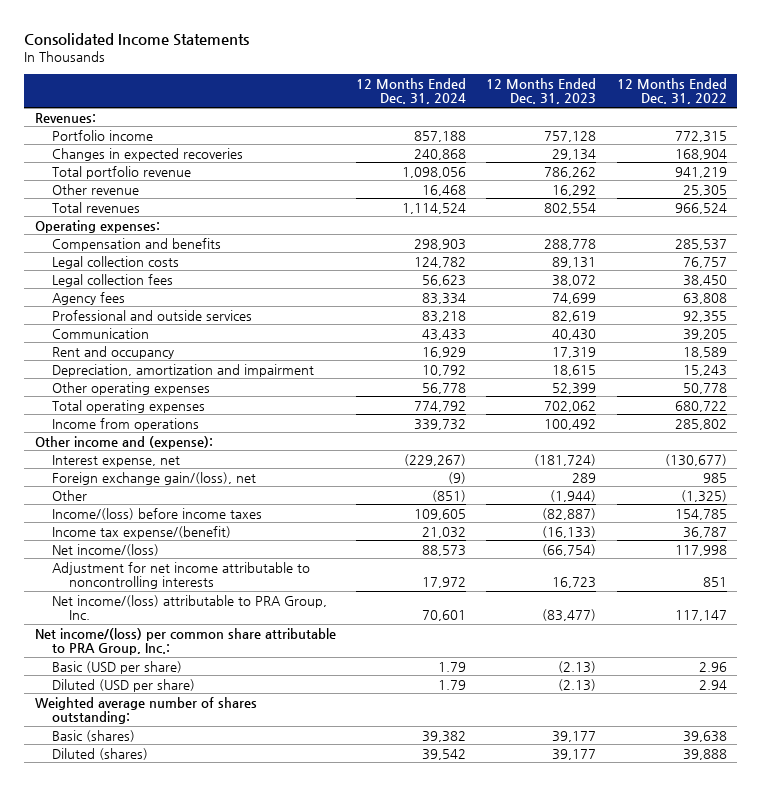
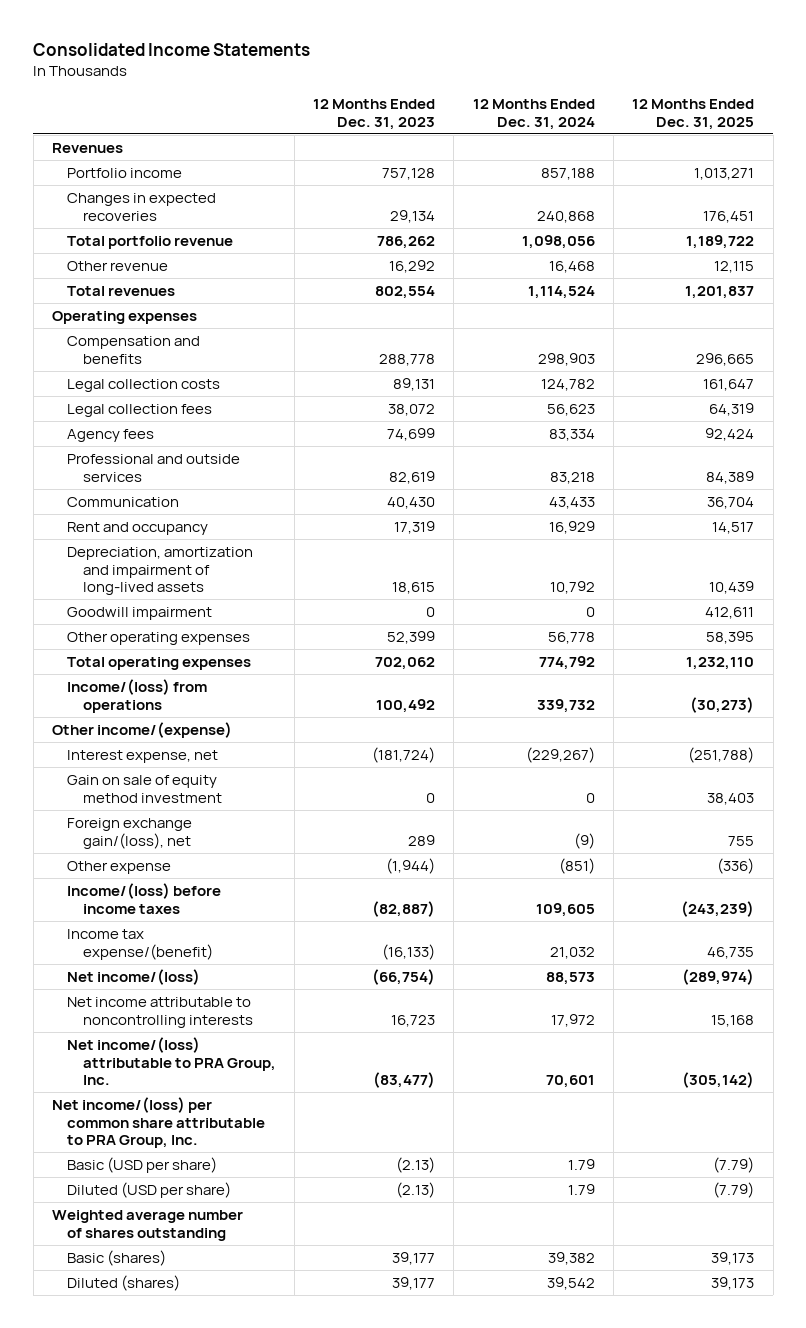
- | 12 Months Ended Dec. 31, 2024 | 12 Months Ended Dec. 31, 2023 | 12 Months Ended Dec. 31, 2022
+ | 12 Months Ended Dec. 31, 2023 | 12 Months Ended Dec. 31, 2024 | 12 Months Ended Dec. 31, 2025
- Revenues:
+ Revenues
- Operating expenses:
+ Operating expenses
- Depreciation, amortization and impairment | 10,792 | 18,615 | 15,243
+ Depreciation, amortization and impairment of long-lived assets | 18,615 | 10,792 | 10,439
+ Goodwill impairment | 0 | 0 | 412,611
- Income from operations | 339,732 | 100,492 | 285,802
- Other income and (expense):
+ Income/(loss) from operations | 100,492 | 339,732 | (30,273)
+ Other income/(expense)
+ Gain on sale of equity method investment | 0 | 0 | 38,403
- Other | (851) | (1,944) | (1,325)
+ Other expense | (1,944) | (851) | (336)
- Adjustment for net income attributable to noncontrolling interests | 17,972 | 16,723 | 851
+ Net income attributable to noncontrolling interests | 16,723 | 17,972 | 15,168
- Net income/(loss) per common share attributable to PRA Group, Inc.:
+ Net income/(loss) per common share attributable to PRA Group, Inc.
- Weighted average number of shares outstanding:
+ Weighted average number of shares outstanding

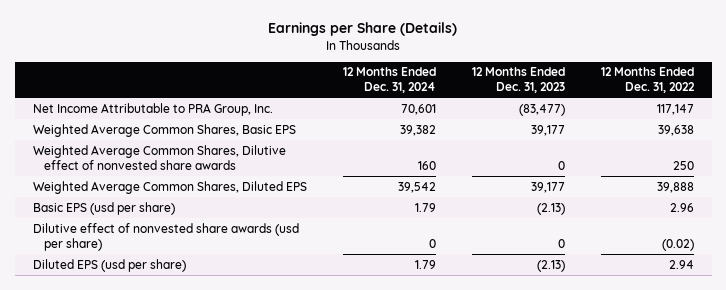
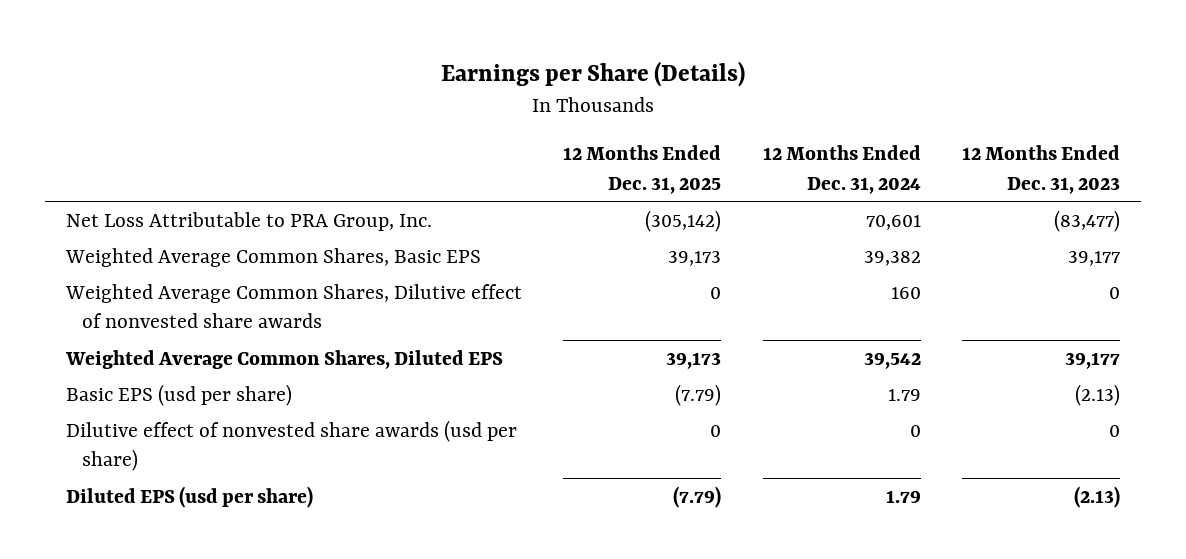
- | 12 Months Ended Dec. 31, 2024 | 12 Months Ended Dec. 31, 2023 | 12 Months Ended Dec. 31, 2022
+ | 12 Months Ended Dec. 31, 2025 | 12 Months Ended Dec. 31, 2024 | 12 Months Ended Dec. 31, 2023
- Net Income Attributable to PRA Group, Inc. | 70,601 | (83,477) | 117,147
+ Net Loss Attributable to PRA Group, Inc. | (305,142) | 70,601 | (83,477)

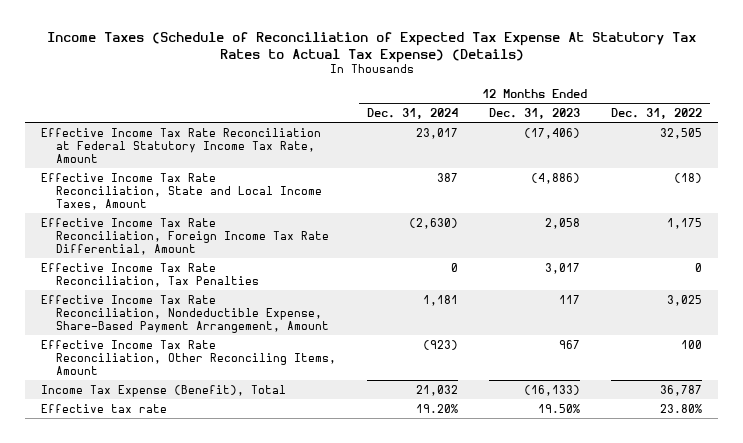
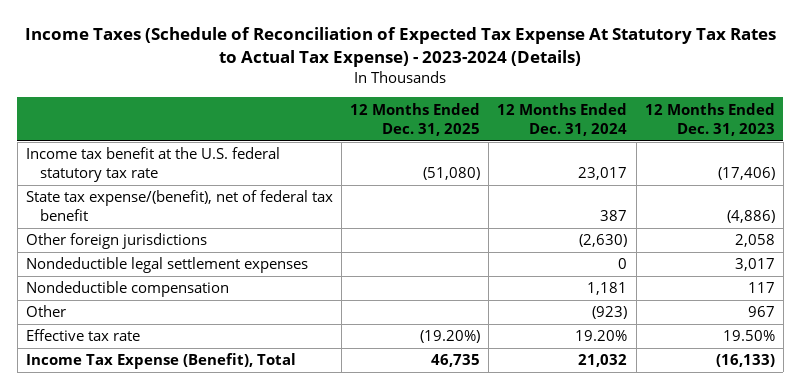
- Income Taxes (Schedule of Reconciliation of Expected Tax Expense At Statutory Tax Rates to Actual Tax Expense) (Details)
+ Income Taxes (Schedule of Reconciliation of Expected Tax Expense At Statutory Tax Rates to Actual Tax Expense) - 2023-2024 (Details)
- | 12 Months Ended Dec. 31, 2024 | 12 Months Ended Dec. 31, 2023 | 12 Months Ended Dec. 31, 2022
+ | 12 Months Ended Dec. 31, 2025 | 12 Months Ended Dec. 31, 2024 | 12 Months Ended Dec. 31, 2023
- Effective Income Tax Rate Reconciliation at Federal Statutory Income Tax Rate, Amount | 23,017 | (17,406) | 32,505
- Effective Income Tax Rate Reconciliation, State and Local Income Taxes, Amount | 387 | (4,886) | (18)
- Effective Income Tax Rate Reconciliation, Foreign Income Tax Rate Differential, Amount | (2,630) | 2,058 | 1,175
- Effective Income Tax Rate Reconciliation, Tax Penalties | 0 | 3,017 | 0
- Effective Income Tax Rate Reconciliation, Nondeductible Expense, Share-Based Payment Arrangement, Amount | 1,181 | 117 | 3,025
- Effective Income Tax Rate Reconciliation, Other Reconciling Items, Amount | (923) | 967 | 100
+ Income tax benefit at the U.S. federal statutory tax rate | (51,080) | 23,017 | (17,406)
+ State tax expense/(benefit), net of federal tax benefit | | 387 | (4,886)
+ Other foreign jurisdictions | | (2,630) | 2,058
+ Nondeductible legal settlement expenses | | 0 | 3,017
+ Nondeductible compensation | | 1,181 | 117
+ Other | | (923) | 967
moved down: Income Tax Expense (Benefit), Total | 46,735 | 21,032 | (16,133)

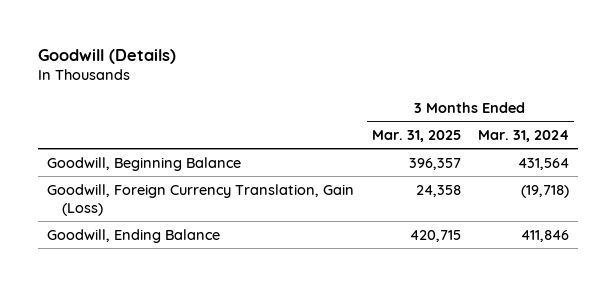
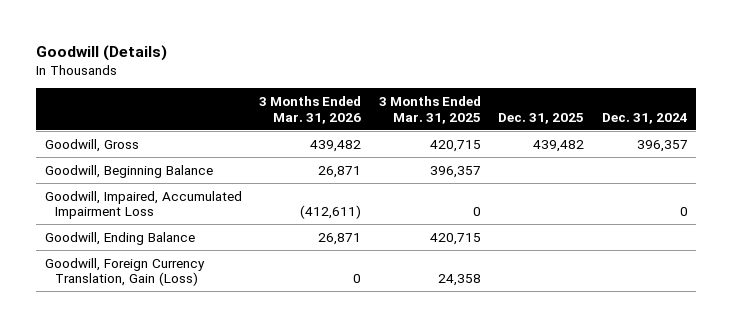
- | 3 Months Ended Mar. 31, 2025 | 3 Months Ended Mar. 31, 2024
+ | 3 Months Ended Mar. 31, 2026 | 3 Months Ended Mar. 31, 2025 | Dec. 31, 2025 | Dec. 31, 2024
+ Goodwill, Gross | 439,482 | 420,715 | 439,482 | 396,357
+ Goodwill, Impaired, Accumulated Impairment Loss | (412,611) | 0 | | 0
moved down: Goodwill, Foreign Currency Translation, Gain (Loss) | 0 | 24,358 | |

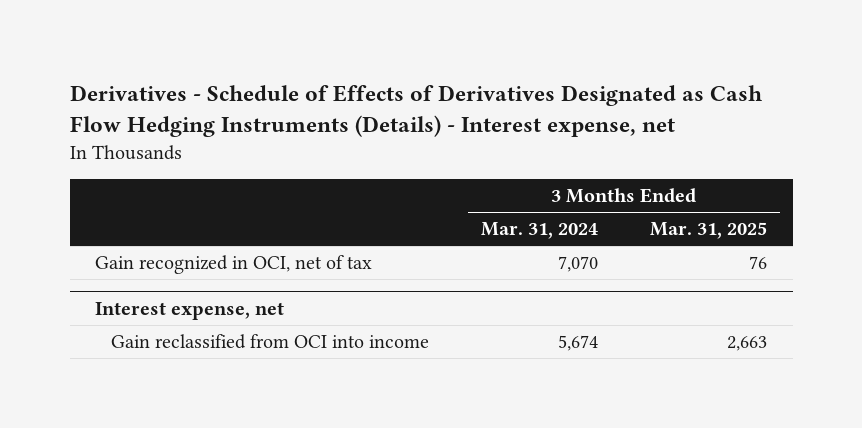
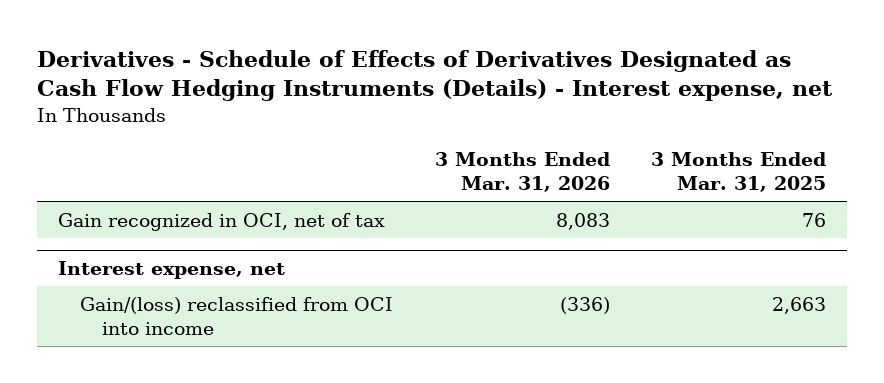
- | 3 Months Ended Mar. 31, 2024 | 3 Months Ended Mar. 31, 2025
+ | 3 Months Ended Mar. 31, 2026 | 3 Months Ended Mar. 31, 2025
@ Interest expense, net
- Gain reclassified from OCI into income | 5,674 | 2,663
+ Gain/(loss) reclassified from OCI into income | (336) | 2,663

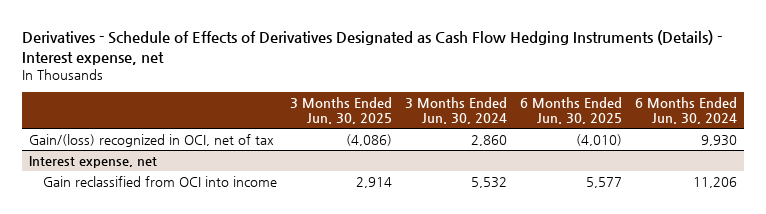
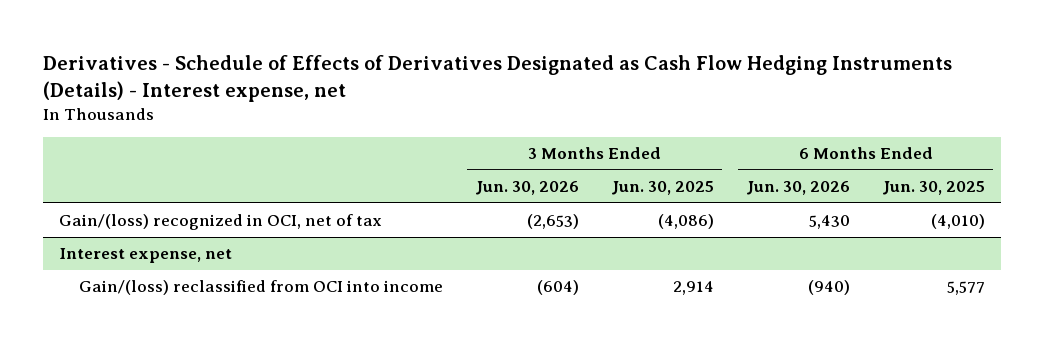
- | 3 Months Ended Jun. 30, 2025 | 3 Months Ended Jun. 30, 2024 | 6 Months Ended Jun. 30, 2025 | 6 Months Ended Jun. 30, 2024
+ | 3 Months Ended Jun. 30, 2026 | 3 Months Ended Jun. 30, 2025 | 6 Months Ended Jun. 30, 2026 | 6 Months Ended Jun. 30, 2025
@ Interest expense, net
- Gain reclassified from OCI into income | 2,914 | 5,532 | 5,577 | 11,206
+ Gain/(loss) reclassified from OCI into income | (604) | 2,914 | (940) | 5,577

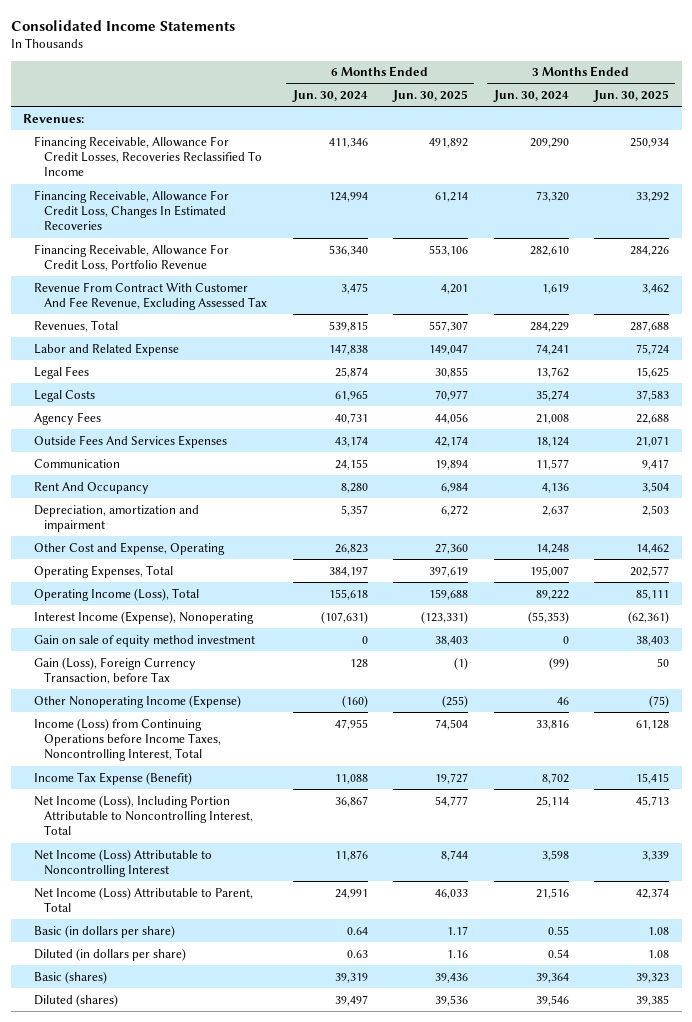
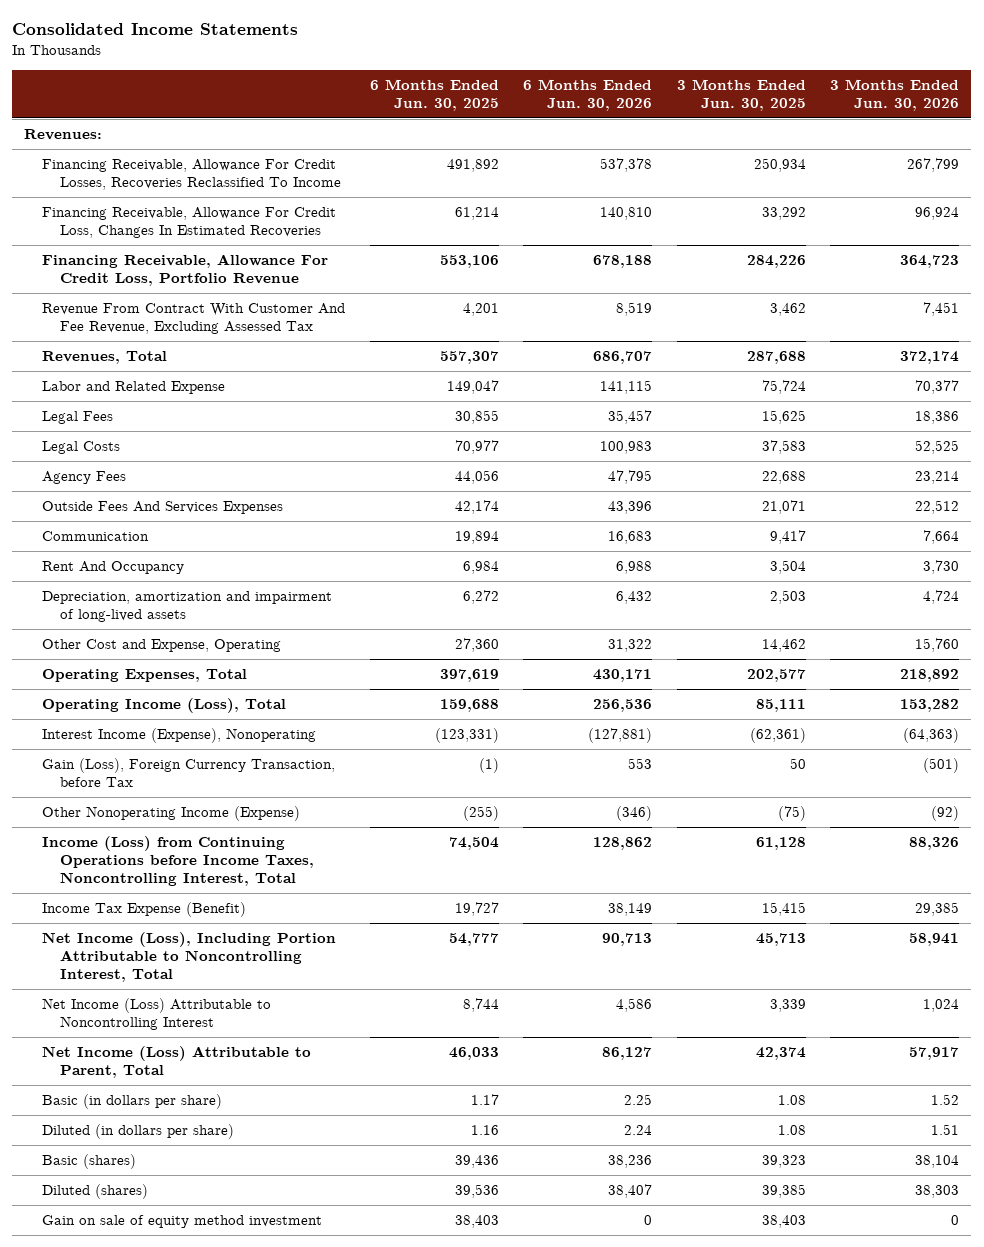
- | 6 Months Ended Jun. 30, 2024 | 6 Months Ended Jun. 30, 2025 | 3 Months Ended Jun. 30, 2024 | 3 Months Ended Jun. 30, 2025
+ | 6 Months Ended Jun. 30, 2025 | 6 Months Ended Jun. 30, 2026 | 3 Months Ended Jun. 30, 2025 | 3 Months Ended Jun. 30, 2026
- Depreciation, amortization and impairment | 5,357 | 6,272 | 2,637 | 2,503
+ Depreciation, amortization and impairment of long-lived assets | 6,272 | 6,432 | 2,503 | 4,724
moved down: Gain on sale of equity method investment | 38,403 | 0 | 38,403 | 0

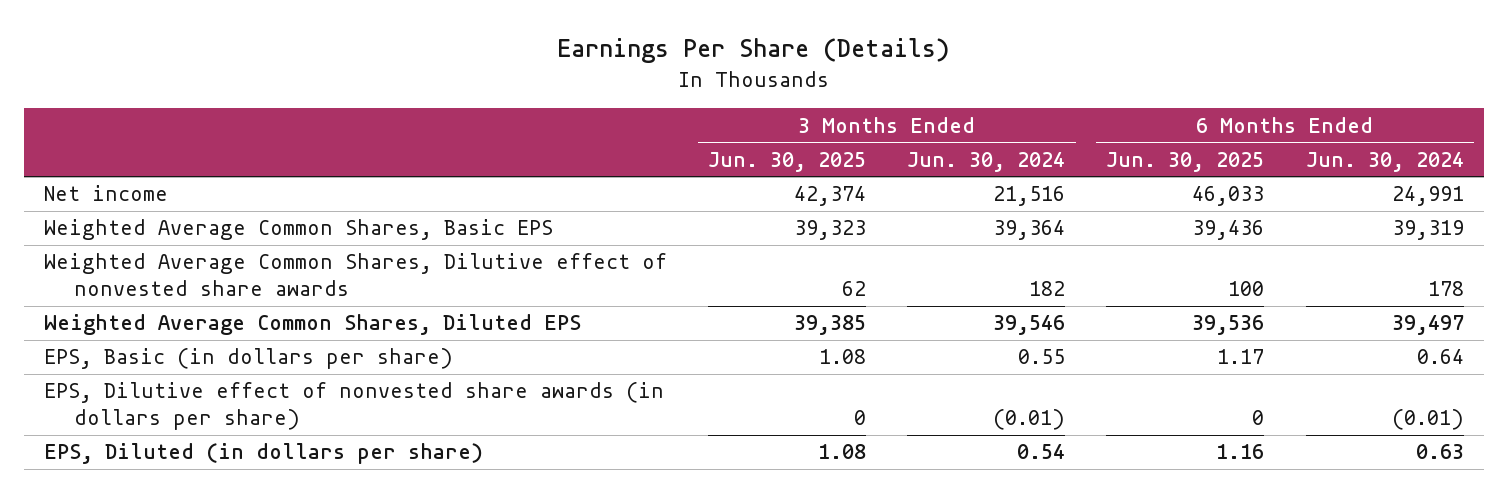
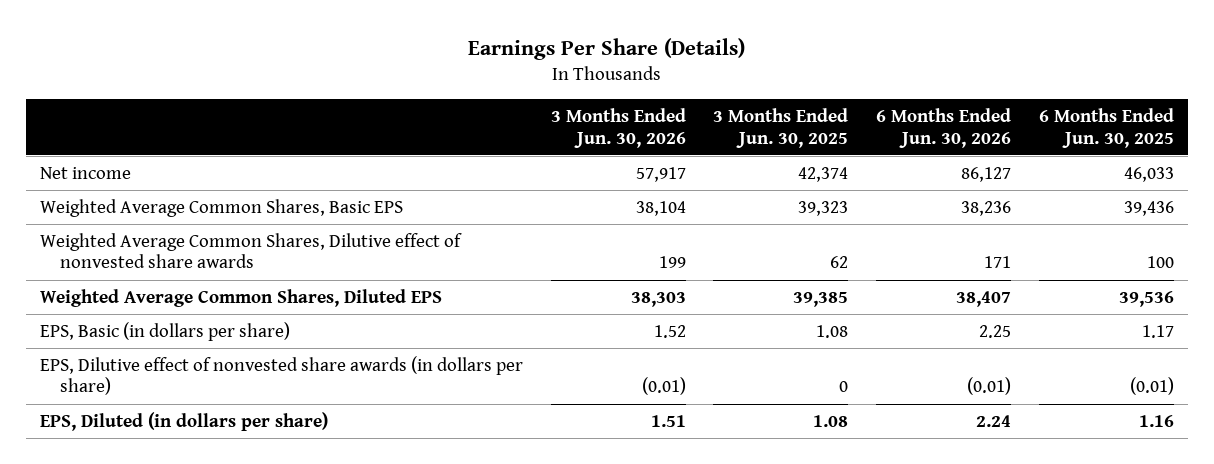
- | 3 Months Ended Jun. 30, 2025 | 3 Months Ended Jun. 30, 2024 | 6 Months Ended Jun. 30, 2025 | 6 Months Ended Jun. 30, 2024
+ | 3 Months Ended Jun. 30, 2026 | 3 Months Ended Jun. 30, 2025 | 6 Months Ended Jun. 30, 2026 | 6 Months Ended Jun. 30, 2025
- EPS, Dilutive effect of nonvested share awards (in dollars per share) | 0 | (0.01) | 0 | (0.01)
+ EPS, Dilutive effect of nonvested share awards (in dollars per share) | (0.01) | 0 | (0.01) | (0.01)

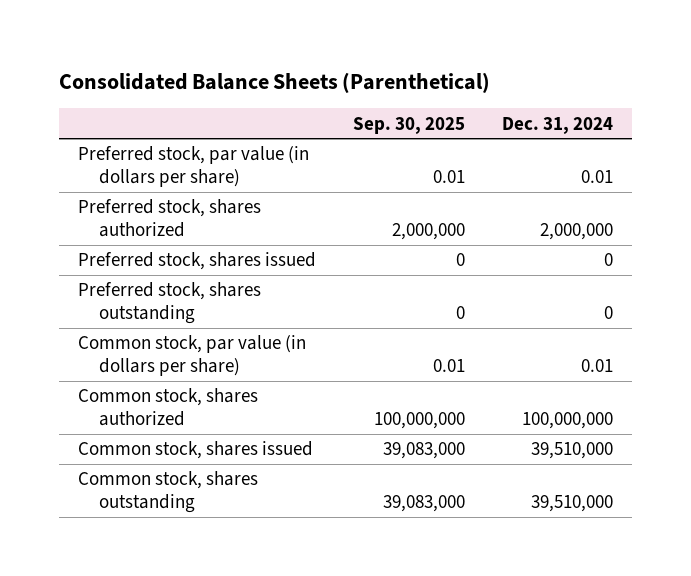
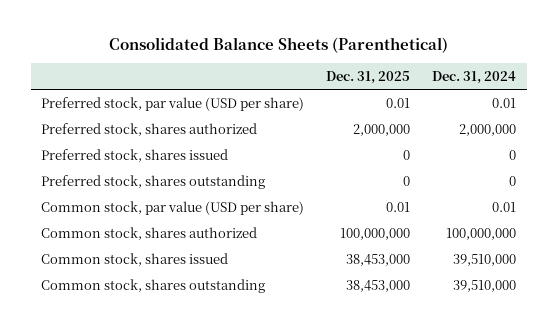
- | Sep. 30, 2025 | Dec. 31, 2024
+ | Dec. 31, 2025 | Dec. 31, 2024
- Preferred stock, par value (in dollars per share) | 0.01 | 0.01
+ Preferred stock, par value (USD per share) | 0.01 | 0.01
- Common stock, par value (in dollars per share) | 0.01 | 0.01
+ Common stock, par value (USD per share) | 0.01 | 0.01

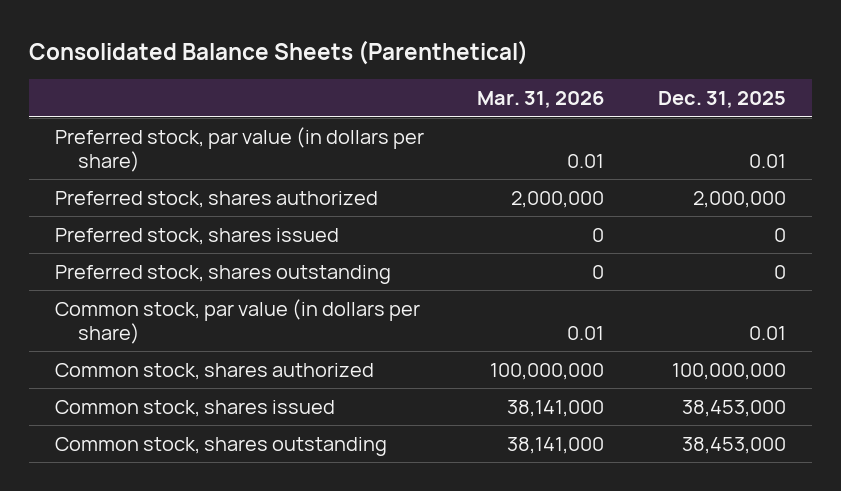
- | Dec. 31, 2025 | Dec. 31, 2024
+ | Mar. 31, 2026 | Dec. 31, 2025
- Preferred stock, par value (USD per share) | 0.01 | 0.01
+ Preferred stock, par value (in dollars per share) | 0.01 | 0.01
- Common stock, par value (USD per share) | 0.01 | 0.01
+ Common stock, par value (in dollars per share) | 0.01 | 0.01

